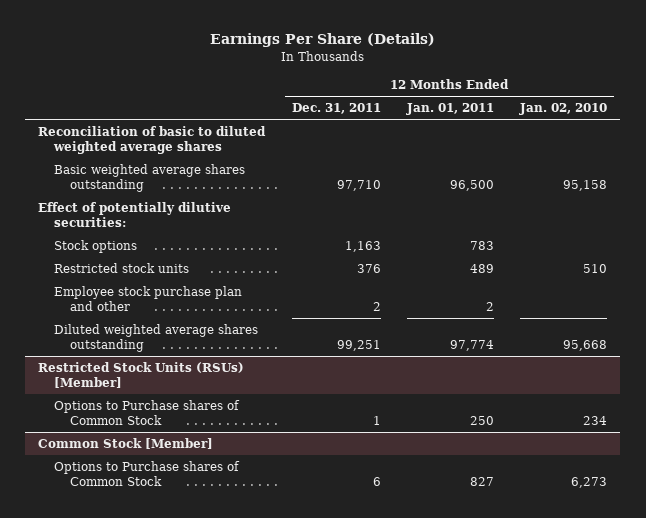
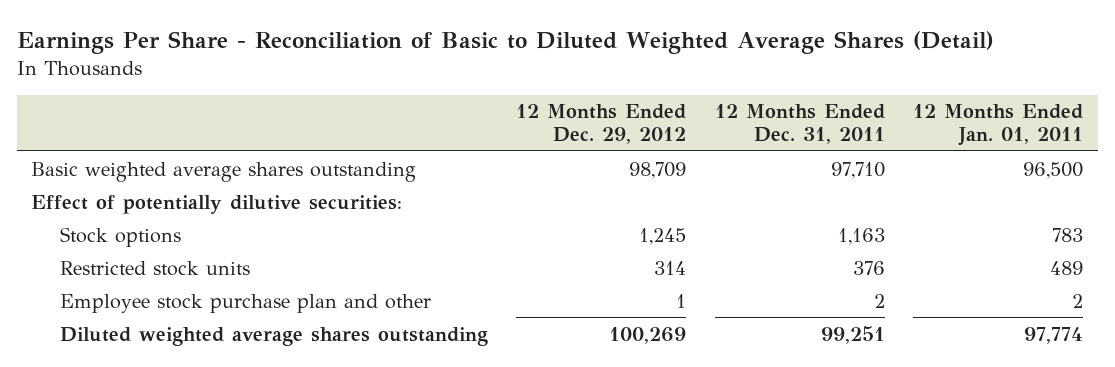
- Earnings Per Share (Details)
+ Earnings Per Share - Reconciliation of Basic to Diluted Weighted Average Shares (Detail)
- | 12 Months Ended Dec. 31, 2011 | 12 Months Ended Jan. 01, 2011 | 12 Months Ended Jan. 02, 2010
+ | 12 Months Ended Dec. 29, 2012 | 12 Months Ended Dec. 31, 2011 | 12 Months Ended Jan. 01, 2011
- Reconciliation of basic to diluted weighted average shares
- Restricted Stock Units (RSUs) [Member]
- Options to Purchase shares of Common Stock | 1 | 250 | 234
- Common Stock [Member]
- Options to Purchase shares of Common Stock | 6 | 827 | 6,273

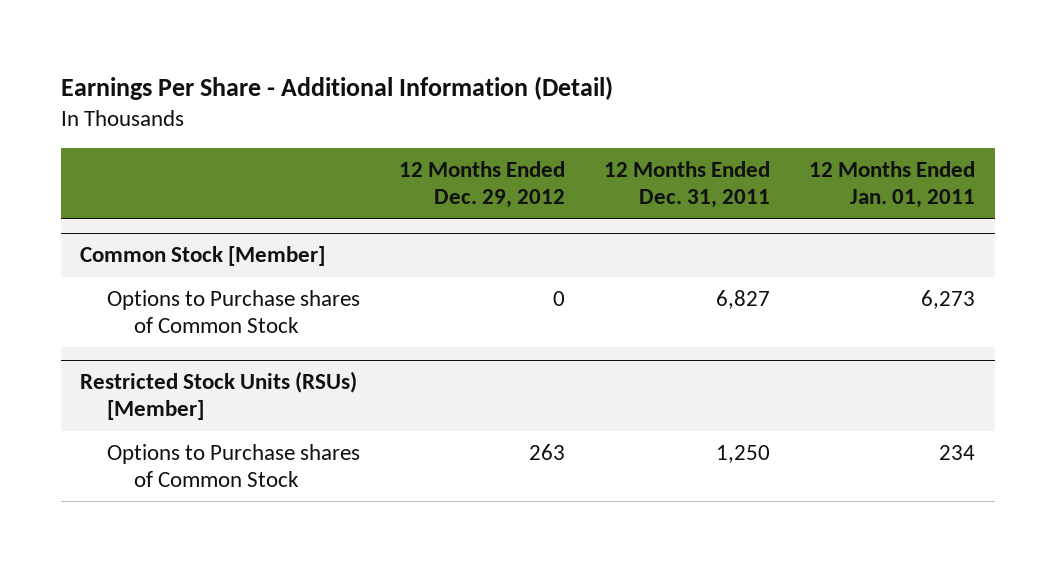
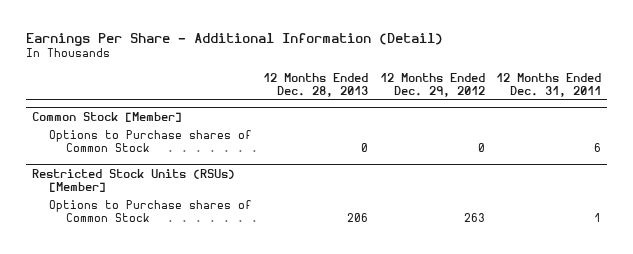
- | 12 Months Ended Dec. 29, 2012 | 12 Months Ended Dec. 31, 2011 | 12 Months Ended Jan. 01, 2011
+ | 12 Months Ended Dec. 28, 2013 | 12 Months Ended Dec. 29, 2012 | 12 Months Ended Dec. 31, 2011
@ Common Stock [Member]
- Options to Purchase shares of Common Stock | 0 | 6,827 | 6,273
+ Options to Purchase shares of Common Stock | 0 | 0 | 6
@ Restricted Stock Units (RSUs) [Member]
- Options to Purchase shares of Common Stock | 263 | 1,250 | 234
+ Options to Purchase shares of Common Stock | 206 | 263 | 1

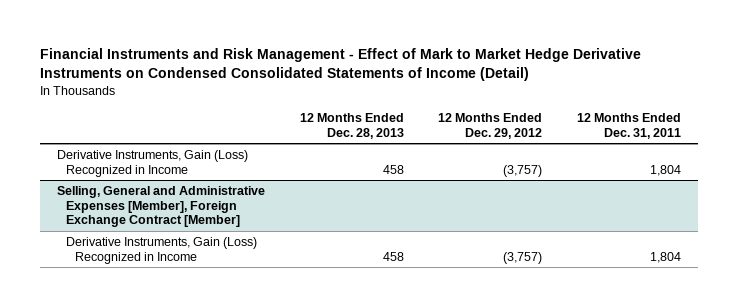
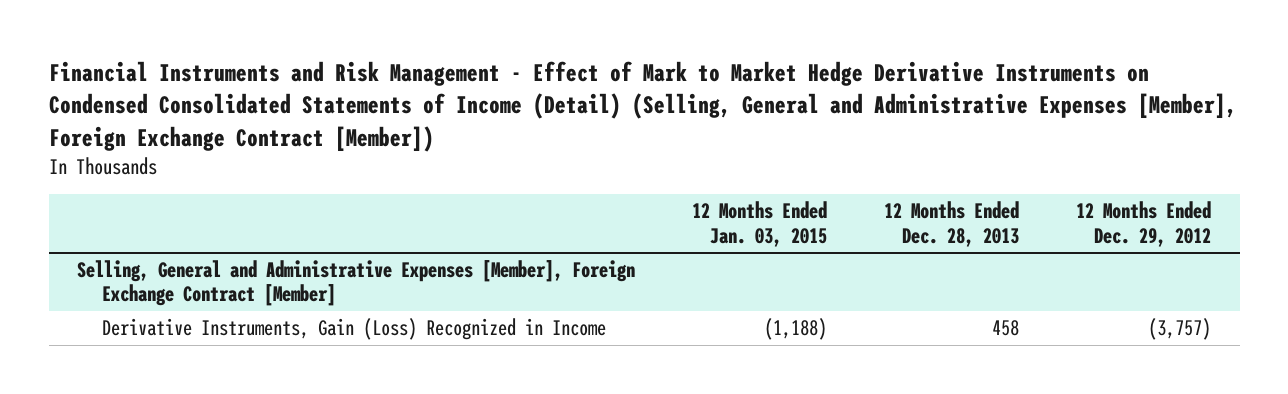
- Financial Instruments and Risk Management - Effect of Mark to Market Hedge Derivative Instruments on Condensed Consolidated Statements of Income (Detail)
+ Financial Instruments and Risk Management - Effect of Mark to Market Hedge Derivative Instruments on Condensed Consolidated Statements of Income (Detail) (Selling, General and Administrative Expenses [Member], Foreign Exchange Contract [Member])
- | 12 Months Ended Dec. 28, 2013 | 12 Months Ended Dec. 29, 2012 | 12 Months Ended Dec. 31, 2011
+ | 12 Months Ended Jan. 03, 2015 | 12 Months Ended Dec. 28, 2013 | 12 Months Ended Dec. 29, 2012
- Derivative Instruments, Gain (Loss) Recognized in Income | 458 | (3,757) | 1,804

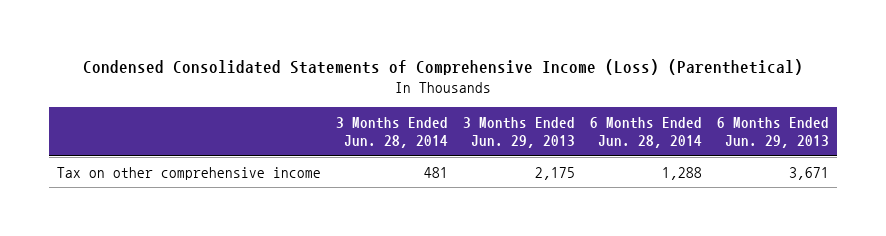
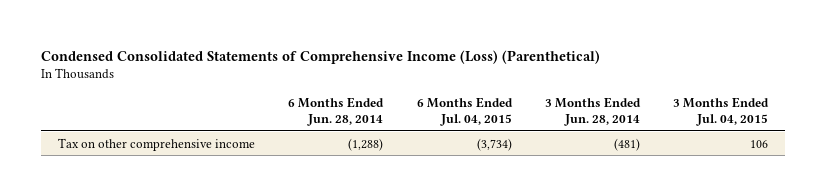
- | 3 Months Ended Jun. 28, 2014 | 3 Months Ended Jun. 29, 2013 | 6 Months Ended Jun. 28, 2014 | 6 Months Ended Jun. 29, 2013
+ | 6 Months Ended Jun. 28, 2014 | 6 Months Ended Jul. 04, 2015 | 3 Months Ended Jun. 28, 2014 | 3 Months Ended Jul. 04, 2015
- Tax on other comprehensive income | 481 | 2,175 | 1,288 | 3,671
+ Tax on other comprehensive income | (1,288) | (3,734) | (481) | 106

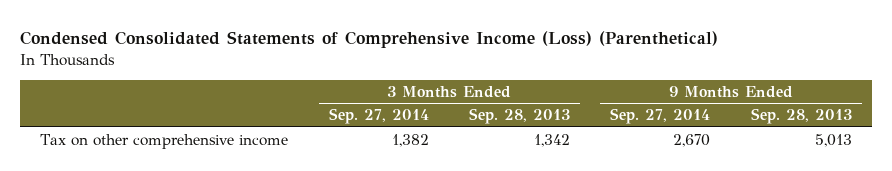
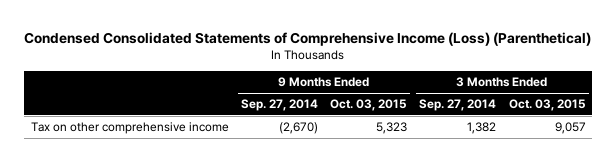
- | 3 Months Ended Sep. 27, 2014 | 3 Months Ended Sep. 28, 2013 | 9 Months Ended Sep. 27, 2014 | 9 Months Ended Sep. 28, 2013
+ | 9 Months Ended Sep. 27, 2014 | 9 Months Ended Oct. 03, 2015 | 3 Months Ended Sep. 27, 2014 | 3 Months Ended Oct. 03, 2015
- Tax on other comprehensive income | 1,382 | 1,342 | 2,670 | 5,013
+ Tax on other comprehensive income | (2,670) | 5,323 | 1,382 | 9,057

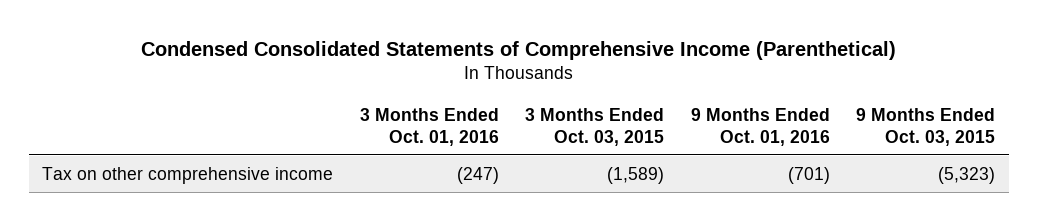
- Condensed Consolidated Statements of Comprehensive Income (Loss) (Parenthetical)
+ Condensed Consolidated Statements of Comprehensive Income (Parenthetical)
- | 9 Months Ended Sep. 27, 2014 | 9 Months Ended Oct. 03, 2015 | 3 Months Ended Sep. 27, 2014 | 3 Months Ended Oct. 03, 2015
+ | 3 Months Ended Oct. 01, 2016 | 3 Months Ended Oct. 03, 2015 | 9 Months Ended Oct. 01, 2016 | 9 Months Ended Oct. 03, 2015
- Tax on other comprehensive income | (2,670) | 5,323 | 1,382 | 9,057
+ Tax on other comprehensive income | (247) | (1,589) | (701) | (5,323)

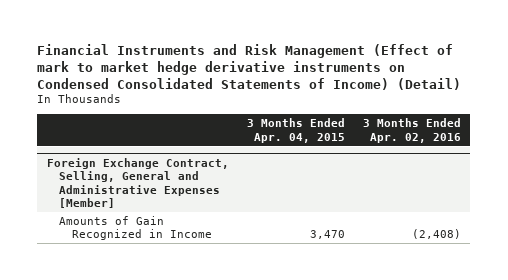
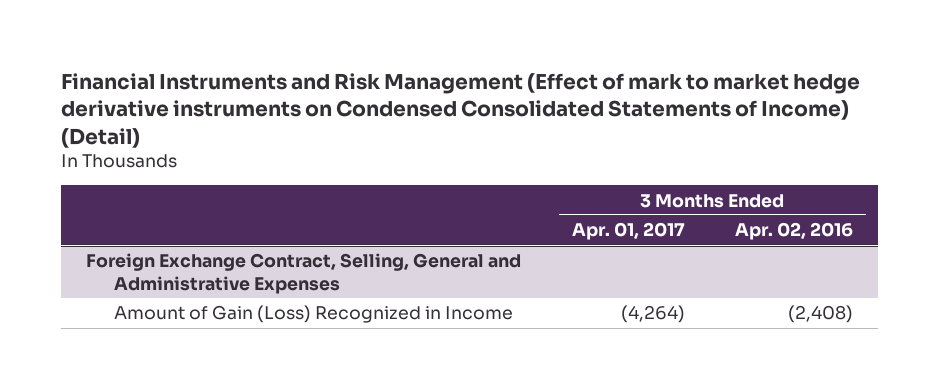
- | 3 Months Ended Apr. 04, 2015 | 3 Months Ended Apr. 02, 2016
+ | 3 Months Ended Apr. 01, 2017 | 3 Months Ended Apr. 02, 2016
- Foreign Exchange Contract, Selling, General and Administrative Expenses [Member]
- Amounts of Gain Recognized in Income | 3,470 | (2,408)
+ Foreign Exchange Contract, Selling, General and Administrative Expenses
+ Amount of Gain (Loss) Recognized in Income | (4,264) | (2,408)

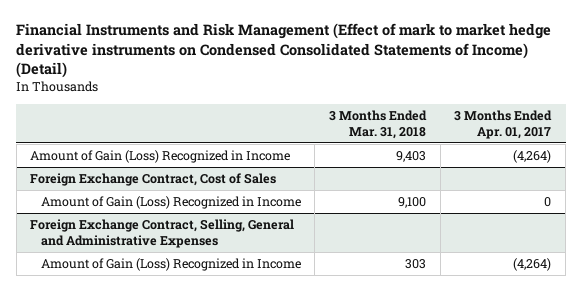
- | 3 Months Ended Apr. 01, 2017 | 3 Months Ended Apr. 02, 2016
+ | 3 Months Ended Mar. 31, 2018 | 3 Months Ended Apr. 01, 2017
+ Amount of Gain (Loss) Recognized in Income | 9,403 | (4,264)
+ Foreign Exchange Contract, Cost of Sales
+ Amount of Gain (Loss) Recognized in Income | 9,100 | 0

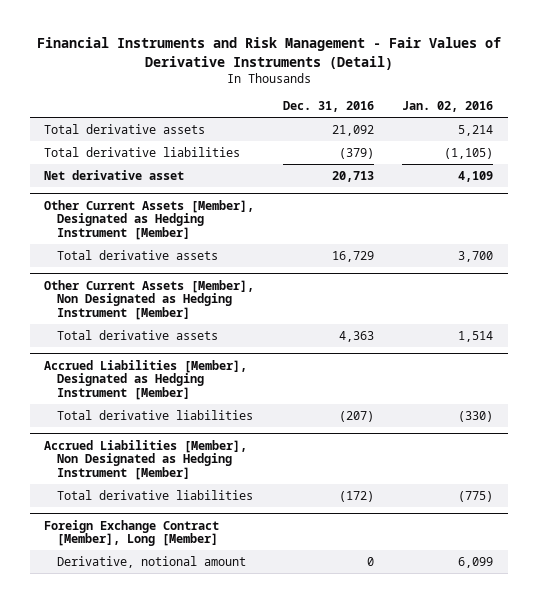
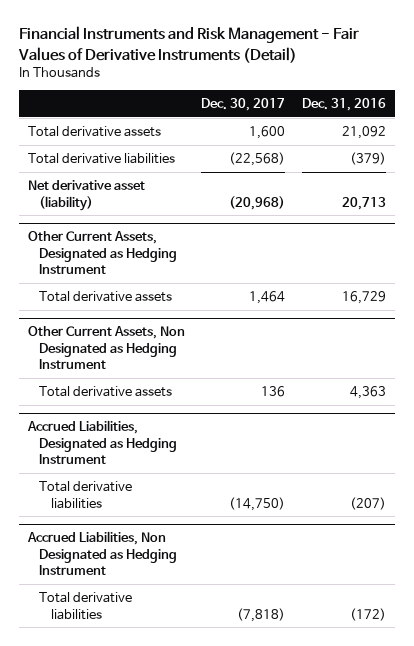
- | Dec. 31, 2016 | Jan. 02, 2016
+ | Dec. 30, 2017 | Dec. 31, 2016
- Net derivative asset | 20,713 | 4,109
- Other Current Assets [Member], Designated as Hedging Instrument [Member]
+ Net derivative asset (liability) | (20,968) | 20,713
+ Other Current Assets, Designated as Hedging Instrument
- Other Current Assets [Member], Non Designated as Hedging Instrument [Member]
+ Other Current Assets, Non Designated as Hedging Instrument
- Accrued Liabilities [Member], Designated as Hedging Instrument [Member]
+ Accrued Liabilities, Designated as Hedging Instrument
- Accrued Liabilities [Member], Non Designated as Hedging Instrument [Member]
+ Accrued Liabilities, Non Designated as Hedging Instrument
- Foreign Exchange Contract [Member], Long [Member]
- Derivative, notional amount | 0 | 6,099

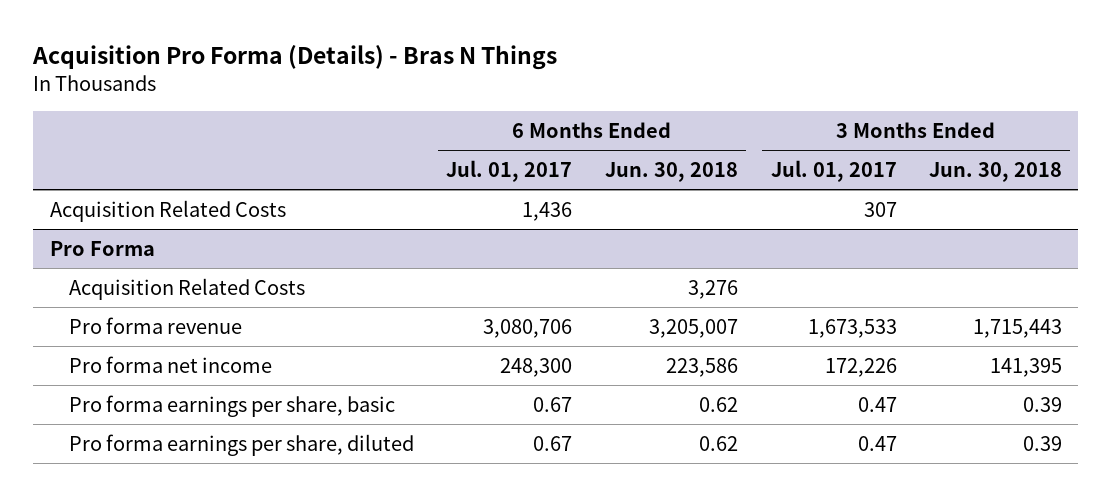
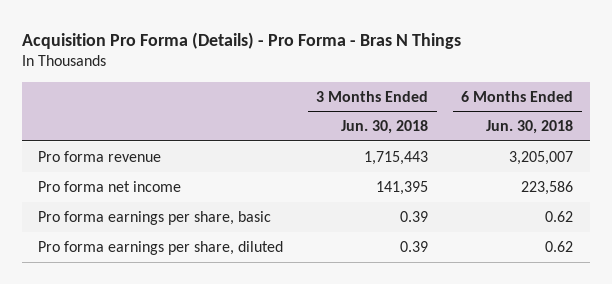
- Acquisition Pro Forma (Details) - Bras N Things
+ Acquisition Pro Forma (Details) - Pro Forma - Bras N Things
- | 6 Months Ended Jul. 01, 2017 | 6 Months Ended Jun. 30, 2018 | 3 Months Ended Jul. 01, 2017 | 3 Months Ended Jun. 30, 2018
+ | 3 Months Ended Jun. 30, 2018 | 6 Months Ended Jun. 30, 2018
- Acquisition Related Costs | 1,436 | | 307 |
- Pro Forma
- Acquisition Related Costs | | 3,276 | |

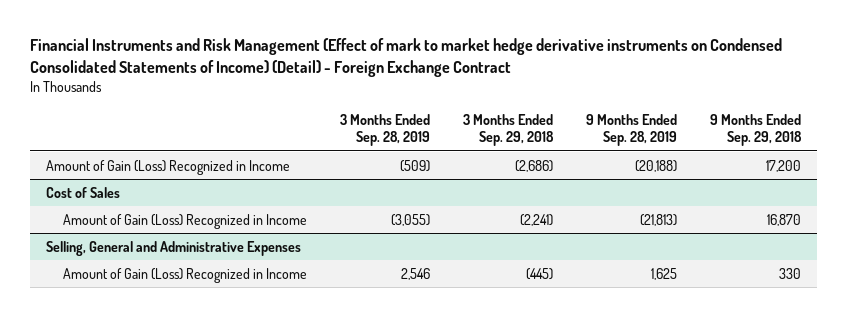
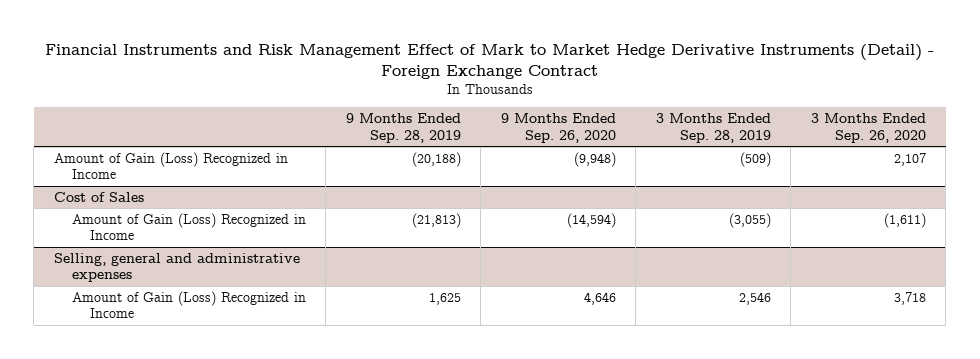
- Financial Instruments and Risk Management (Effect of mark to market hedge derivative instruments on Condensed Consolidated Statements of Income) (Detail) - Foreign Exchange Contract
+ Financial Instruments and Risk Management Effect of Mark to Market Hedge Derivative Instruments (Detail) - Foreign Exchange Contract
- | 3 Months Ended Sep. 28, 2019 | 3 Months Ended Sep. 29, 2018 | 9 Months Ended Sep. 28, 2019 | 9 Months Ended Sep. 29, 2018
+ | 9 Months Ended Sep. 28, 2019 | 9 Months Ended Sep. 26, 2020 | 3 Months Ended Sep. 28, 2019 | 3 Months Ended Sep. 26, 2020
- Selling, General and Administrative Expenses
+ Selling, general and administrative expenses

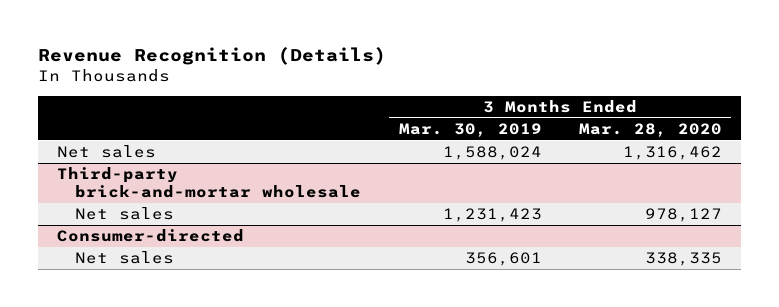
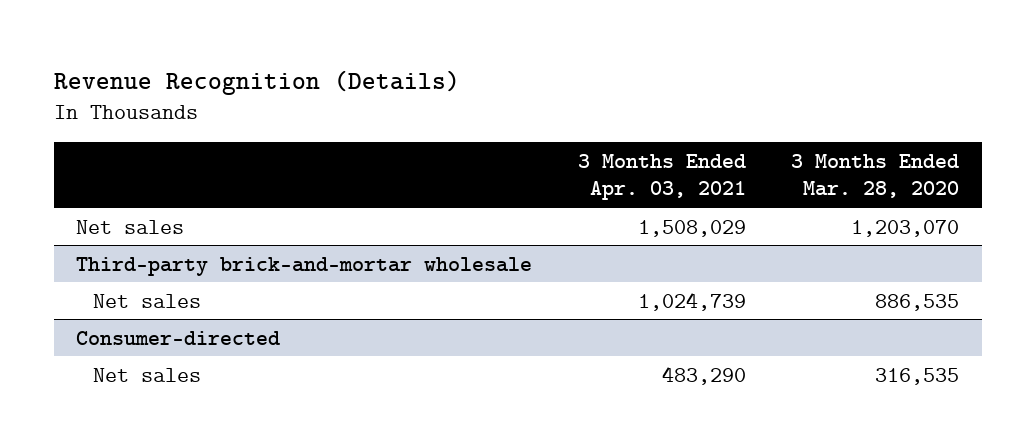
- | 3 Months Ended Mar. 30, 2019 | 3 Months Ended Mar. 28, 2020
+ | 3 Months Ended Apr. 03, 2021 | 3 Months Ended Mar. 28, 2020
- Net sales | 1,588,024 | 1,316,462
+ Net sales | 1,508,029 | 1,203,070
@ Third-party brick-and-mortar wholesale
- Net sales | 1,231,423 | 978,127
+ Net sales | 1,024,739 | 886,535
@ Consumer-directed
- Net sales | 356,601 | 338,335
+ Net sales | 483,290 | 316,535

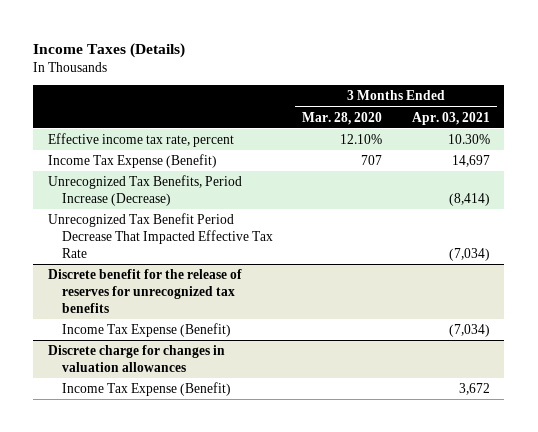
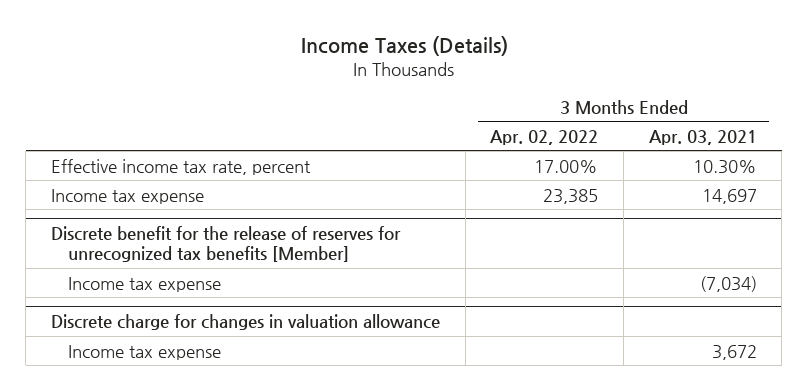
- | 3 Months Ended Mar. 28, 2020 | 3 Months Ended Apr. 03, 2021
+ | 3 Months Ended Apr. 02, 2022 | 3 Months Ended Apr. 03, 2021
- Income Tax Expense (Benefit) | 707 | 14,697
- Unrecognized Tax Benefits, Period Increase (Decrease) | | (8,414)
- Unrecognized Tax Benefit Period Decrease That Impacted Effective Tax Rate | | (7,034)
- Discrete benefit for the release of reserves for unrecognized tax benefits
- Income Tax Expense (Benefit) | | (7,034)
- Discrete charge for changes in valuation allowances
- Income Tax Expense (Benefit) | | 3,672
+ Income tax expense | 23,385 | 14,697
+ Discrete benefit for the release of reserves for unrecognized tax benefits [Member]
+ Income tax expense | | (7,034)
+ Discrete charge for changes in valuation allowance
+ Income tax expense | | 3,672

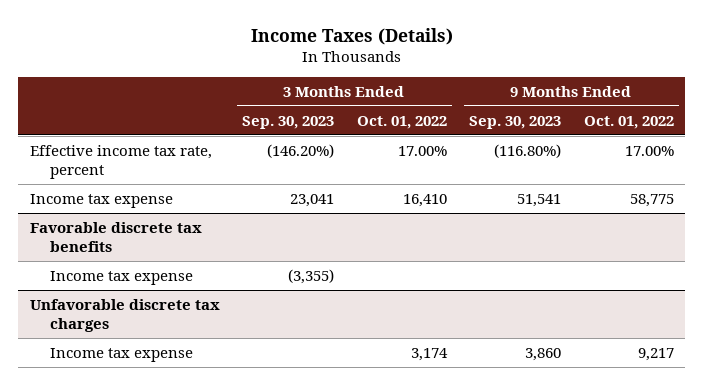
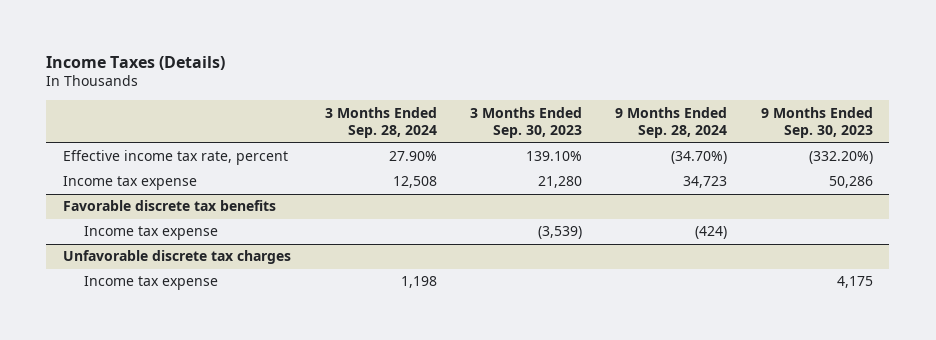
- | 3 Months Ended Sep. 30, 2023 | 3 Months Ended Oct. 01, 2022 | 9 Months Ended Sep. 30, 2023 | 9 Months Ended Oct. 01, 2022
+ | 3 Months Ended Sep. 28, 2024 | 3 Months Ended Sep. 30, 2023 | 9 Months Ended Sep. 28, 2024 | 9 Months Ended Sep. 30, 2023
- Effective income tax rate, percent | (146.20%) | 17.00% | (116.80%) | 17.00%
- Income tax expense | 23,041 | 16,410 | 51,541 | 58,775
+ Effective income tax rate, percent | 27.90% | 139.10% | (34.70%) | (332.20%)
+ Income tax expense | 12,508 | 21,280 | 34,723 | 50,286
@ Favorable discrete tax benefits
- Income tax expense | (3,355) | | |
+ Income tax expense | | (3,539) | (424) |
@ Unfavorable discrete tax charges
- Income tax expense | | 3,174 | 3,860 | 9,217
+ Income tax expense | 1,198 | | | 4,175

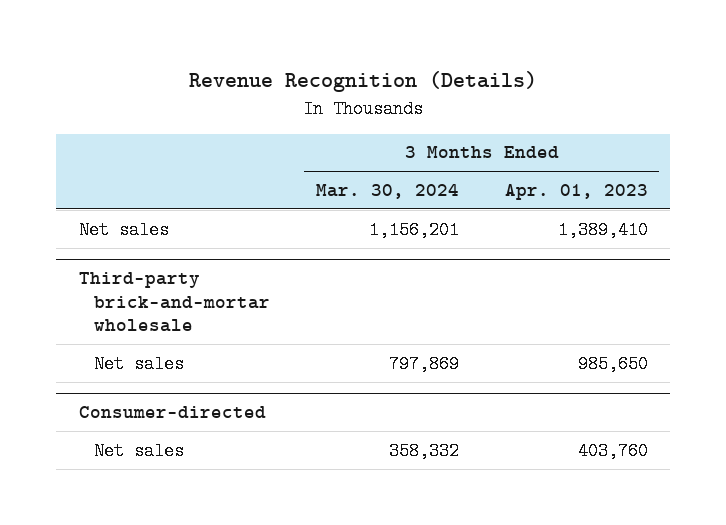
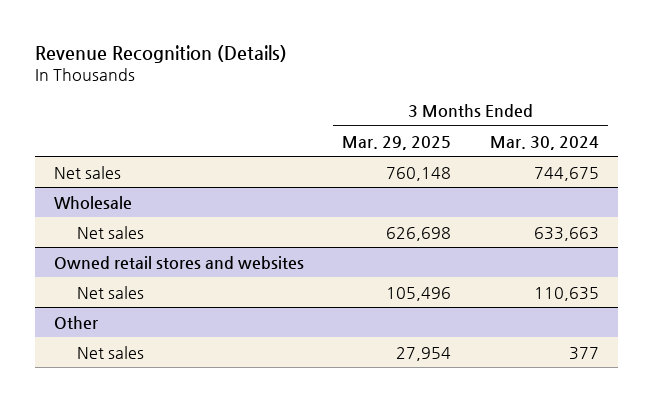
- | 3 Months Ended Mar. 30, 2024 | 3 Months Ended Apr. 01, 2023
+ | 3 Months Ended Mar. 29, 2025 | 3 Months Ended Mar. 30, 2024
- Net sales | 1,156,201 | 1,389,410
- Third-party brick-and-mortar wholesale
- Net sales | 797,869 | 985,650
- Consumer-directed
- Net sales | 358,332 | 403,760
+ Net sales | 760,148 | 744,675
+ Wholesale
+ Net sales | 626,698 | 633,663
+ Owned retail stores and websites
+ Net sales | 105,496 | 110,635
+ Other
+ Net sales | 27,954 | 377

